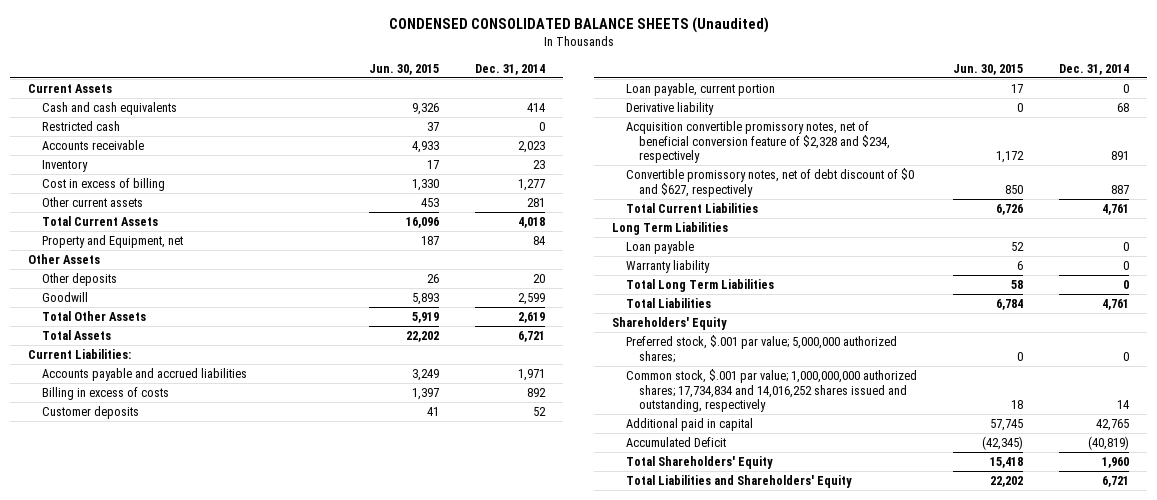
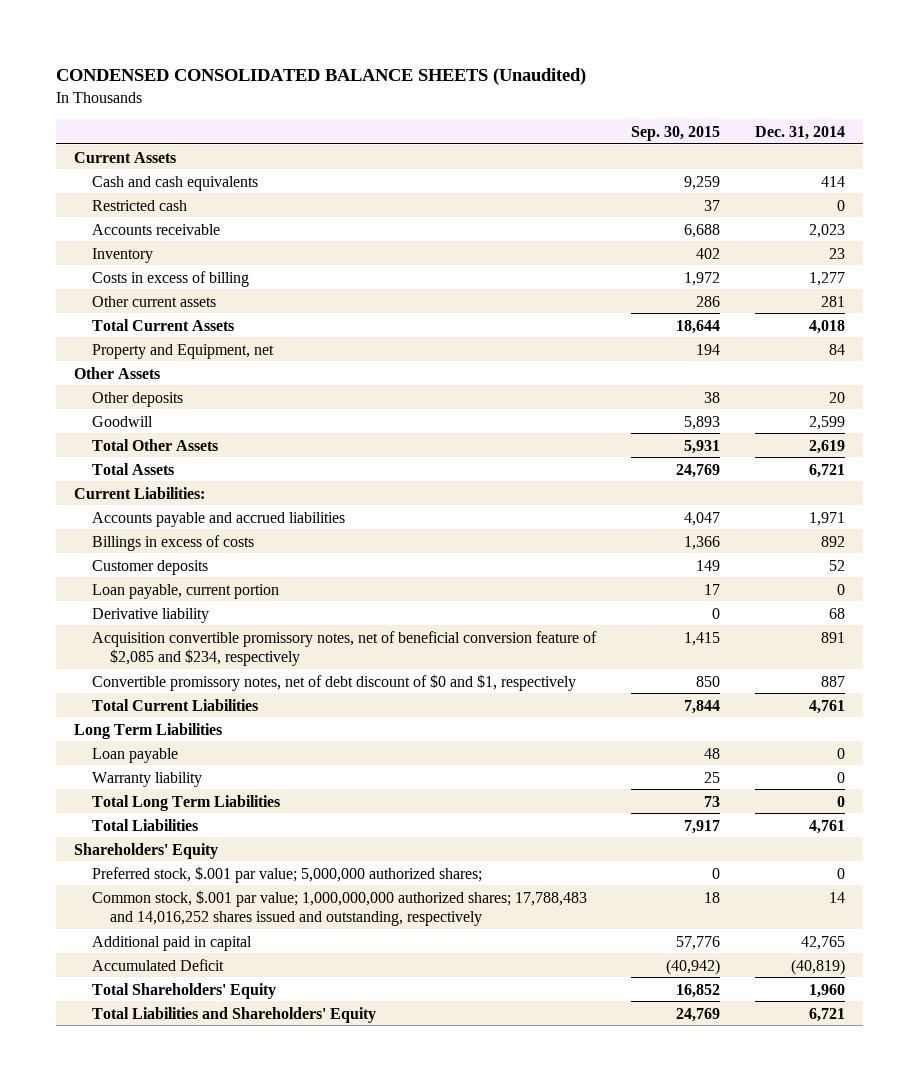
- | Jun. 30, 2015 | Dec. 31, 2014
+ | Sep. 30, 2015 | Dec. 31, 2014
- Cost in excess of billing | 1,330 | 1,277
+ Costs in excess of billing | 1,972 | 1,277
- Billing in excess of costs | 1,397 | 892
+ Billings in excess of costs | 1,366 | 892
- Acquisition convertible promissory notes, net of beneficial conversion feature of $2,328 and $234, respectively | 1,172 | 891
- Convertible promissory notes, net of debt discount of $0 and $627, respectively | 850 | 887
+ Acquisition convertible promissory notes, net of beneficial conversion feature of $2,085 and $234, respectively | 1,415 | 891
+ Convertible promissory notes, net of debt discount of $0 and $1, respectively | 850 | 887
- Common stock, $.001 par value; 1,000,000,000 authorized shares; 17,734,834 and 14,016,252 shares issued and outstanding, respectively | 18 | 14
+ Common stock, $.001 par value; 1,000,000,000 authorized shares; 17,788,483 and 14,016,252 shares issued and outstanding, respectively | 18 | 14

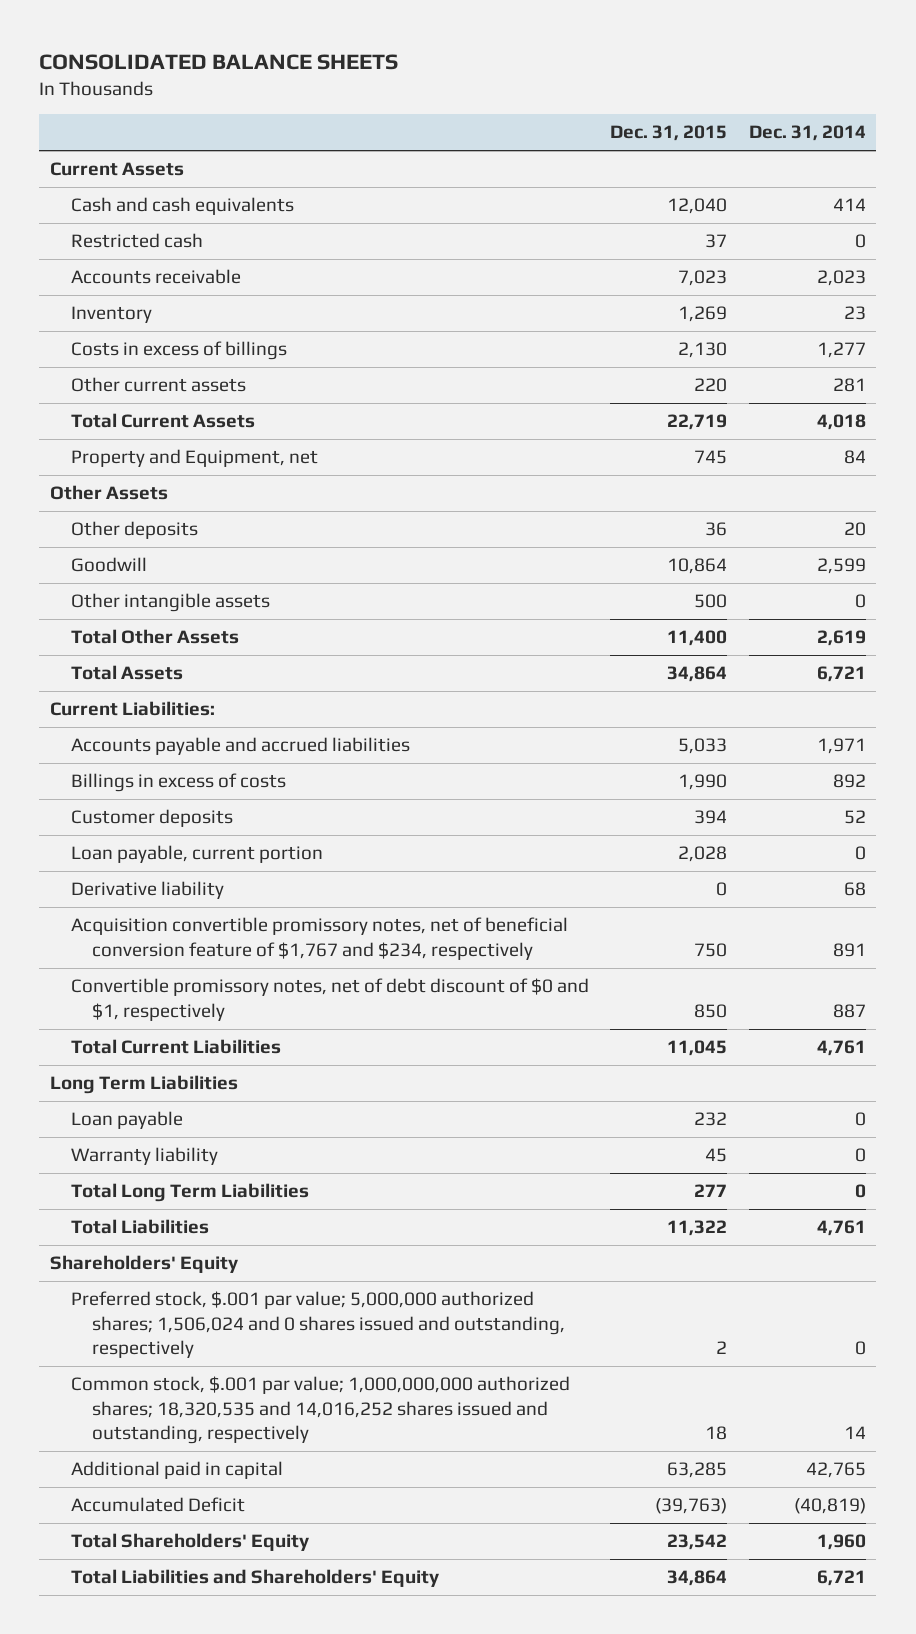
- CONDENSED CONSOLIDATED BALANCE SHEETS (Unaudited)
+ CONSOLIDATED BALANCE SHEETS
- | Sep. 30, 2015 | Dec. 31, 2014
+ | Dec. 31, 2015 | Dec. 31, 2014
- Costs in excess of billing | 1,972 | 1,277
+ Costs in excess of billings | 2,130 | 1,277
+ Other intangible assets | 500 | 0
- Acquisition convertible promissory notes, net of beneficial conversion feature of $2,085 and $234, respectively | 1,415 | 891
+ Acquisition convertible promissory notes, net of beneficial conversion feature of $1,767 and $234, respectively | 750 | 891
- Preferred stock, $.001 par value; 5,000,000 authorized shares; | 0 | 0
- Common stock, $.001 par value; 1,000,000,000 authorized shares; 17,788,483 and 14,016,252 shares issued and outstanding, respectively | 18 | 14
+ Preferred stock, $.001 par value; 5,000,000 authorized shares; 1,506,024 and 0 shares issued and outstanding, respectively | 2 | 0
+ Common stock, $.001 par value; 1,000,000,000 authorized shares; 18,320,535 and 14,016,252 shares issued and outstanding, respectively | 18 | 14

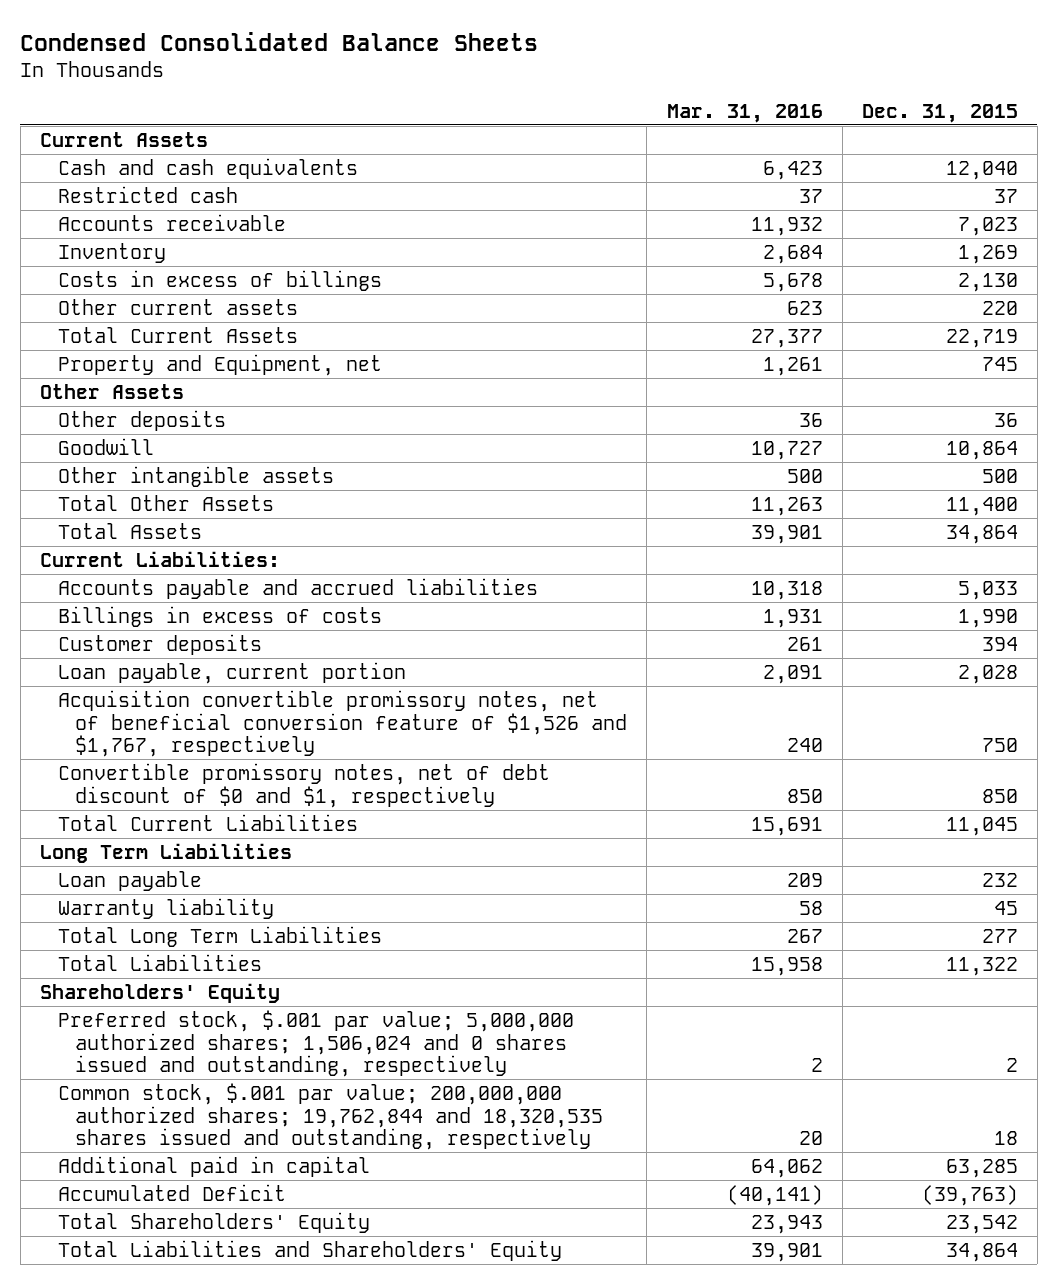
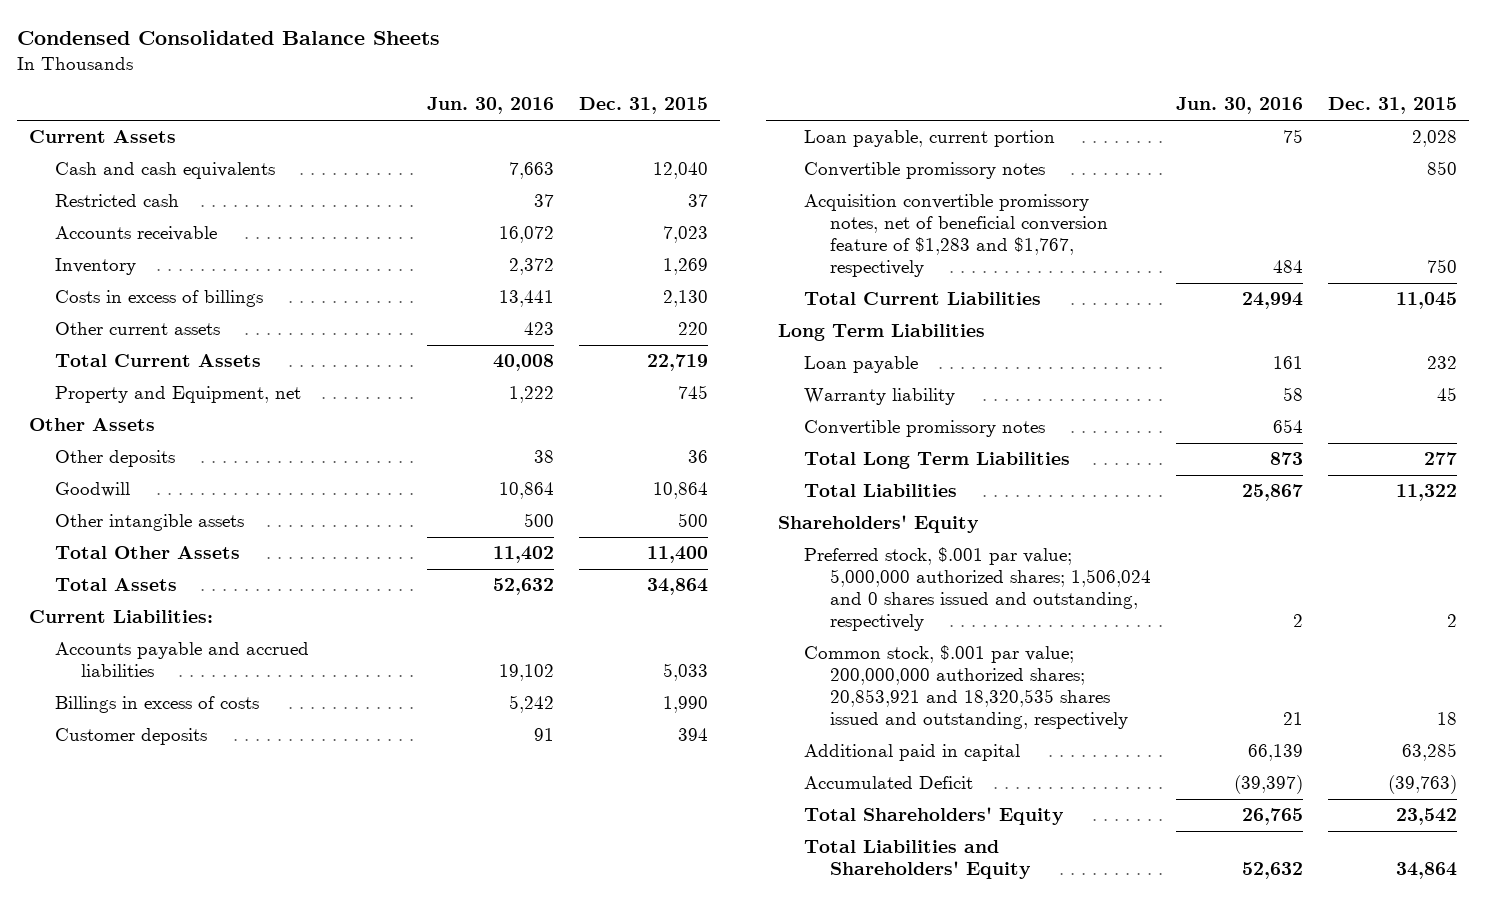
- | Mar. 31, 2016 | Dec. 31, 2015
+ | Jun. 30, 2016 | Dec. 31, 2015
- Acquisition convertible promissory notes, net of beneficial conversion feature of $1,526 and $1,767, respectively | 240 | 750
- Convertible promissory notes, net of debt discount of $0 and $1, respectively | 850 | 850
+ Convertible promissory notes | | 850
+ Acquisition convertible promissory notes, net of beneficial conversion feature of $1,283 and $1,767, respectively | 484 | 750
+ Convertible promissory notes | 654 |
- Common stock, $.001 par value; 200,000,000 authorized shares; 19,762,844 and 18,320,535 shares issued and outstanding, respectively | 20 | 18
+ Common stock, $.001 par value; 200,000,000 authorized shares; 20,853,921 and 18,320,535 shares issued and outstanding, respectively | 21 | 18

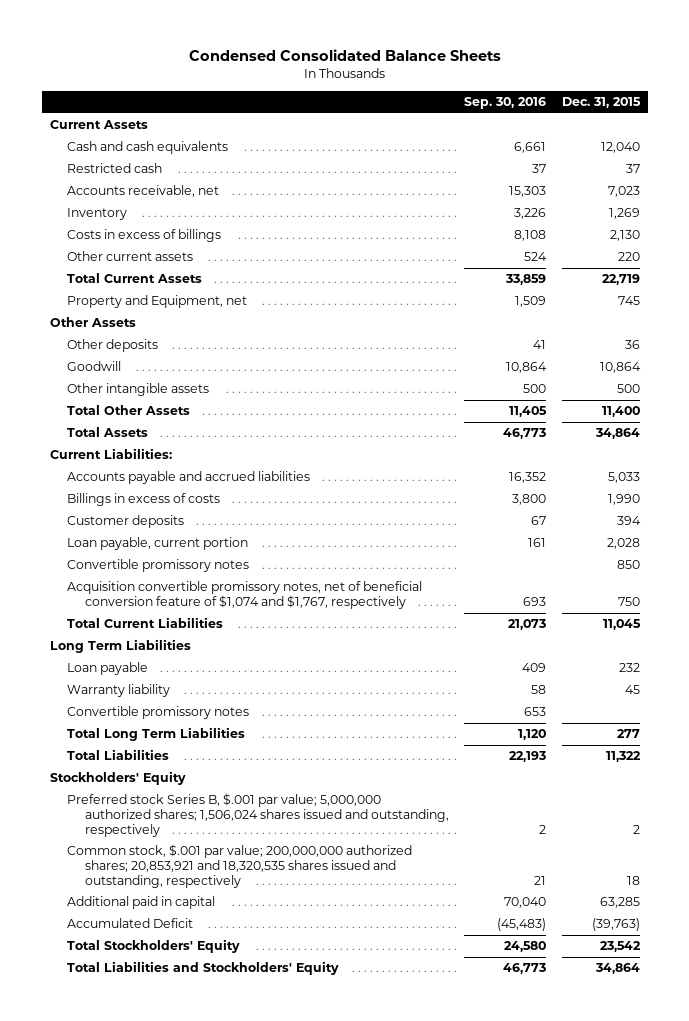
- | Jun. 30, 2016 | Dec. 31, 2015
+ | Sep. 30, 2016 | Dec. 31, 2015
- Accounts receivable | 16,072 | 7,023
+ Accounts receivable, net | 15,303 | 7,023
- Acquisition convertible promissory notes, net of beneficial conversion feature of $1,283 and $1,767, respectively | 484 | 750
+ Acquisition convertible promissory notes, net of beneficial conversion feature of $1,074 and $1,767, respectively | 693 | 750
- Shareholders' Equity
- Preferred stock, $.001 par value; 5,000,000 authorized shares; 1,506,024 and 0 shares issued and outstanding, respectively | 2 | 2
+ Stockholders' Equity
+ Preferred stock Series B, $.001 par value; 5,000,000 authorized shares; 1,506,024 shares issued and outstanding, respectively | 2 | 2
- Total Shareholders' Equity | 26,765 | 23,542
- Total Liabilities and Shareholders' Equity | 52,632 | 34,864
+ Total Stockholders' Equity | 24,580 | 23,542
+ Total Liabilities and Stockholders' Equity | 46,773 | 34,864

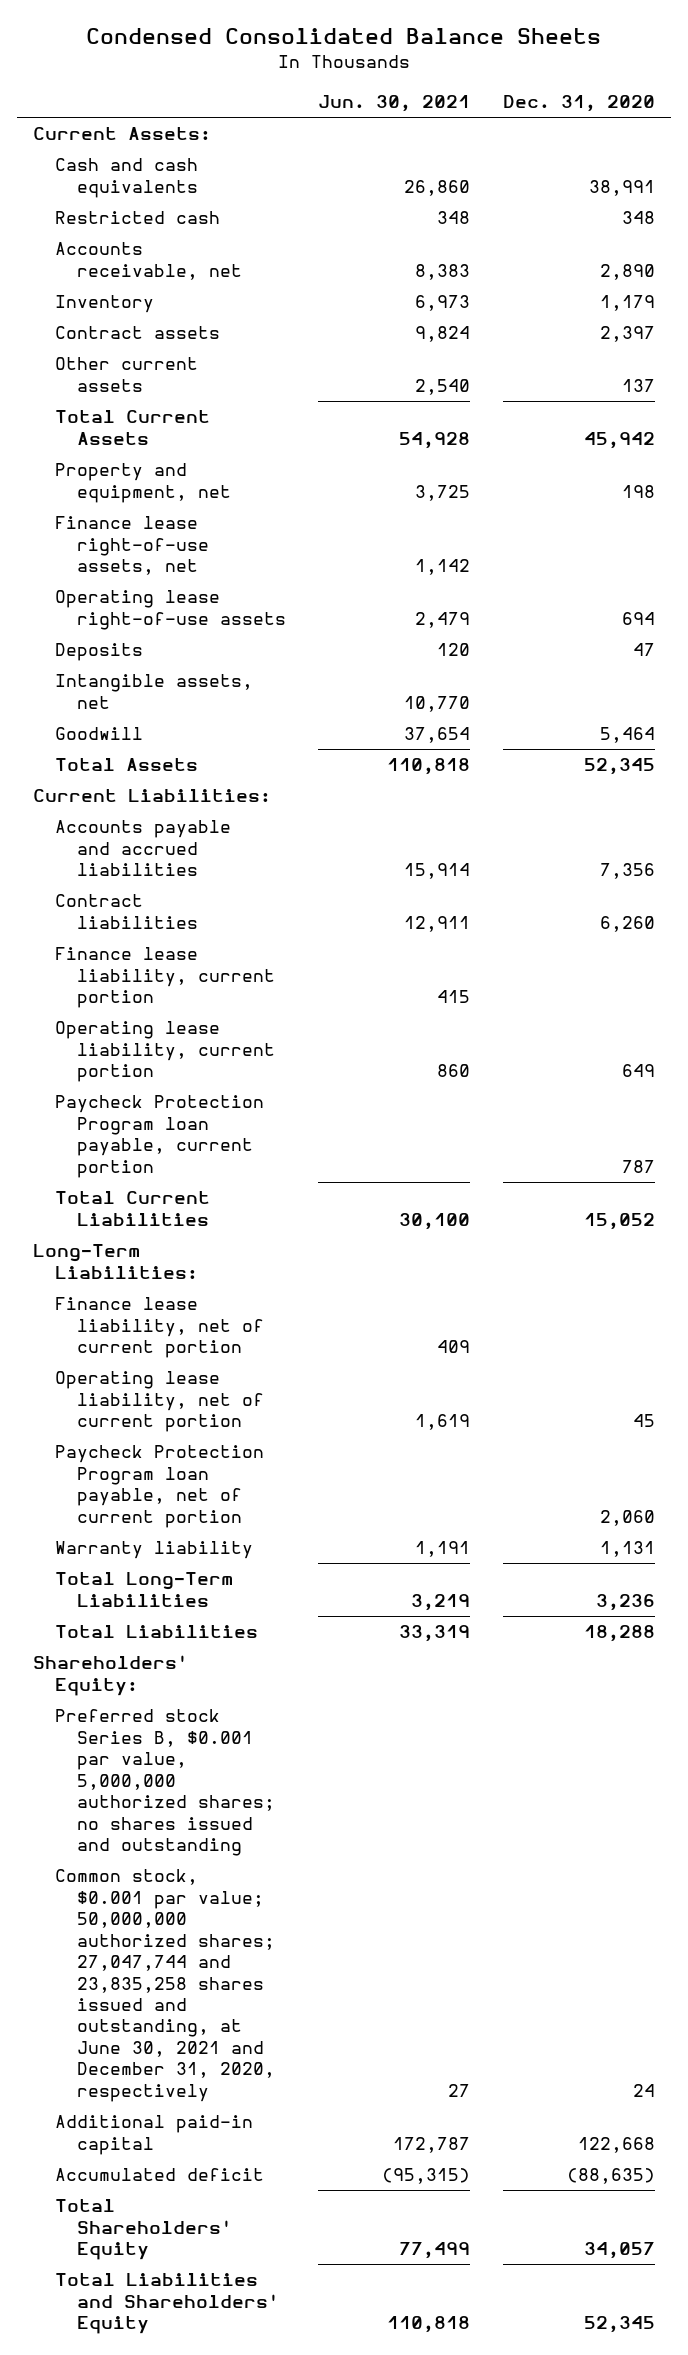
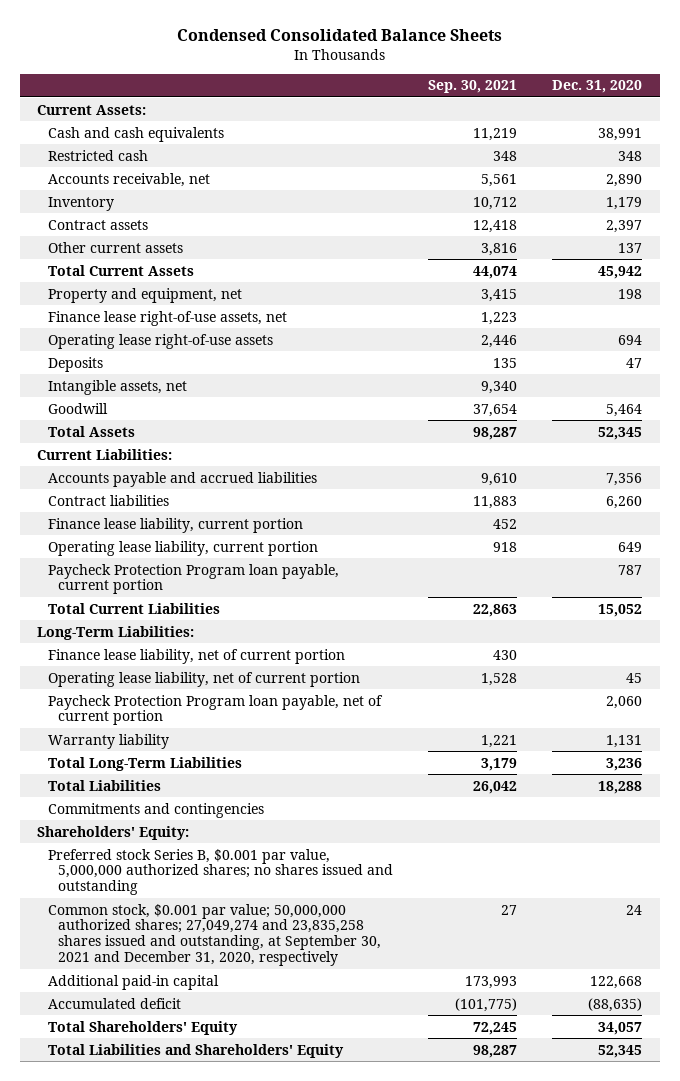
- | Jun. 30, 2021 | Dec. 31, 2020
+ | Sep. 30, 2021 | Dec. 31, 2020
+ Commitments and contingencies
- Common stock, $0.001 par value; 50,000,000 authorized shares; 27,047,744 and 23,835,258 shares issued and outstanding, at June 30, 2021 and December 31, 2020, respectively | 27 | 24
+ Common stock, $0.001 par value; 50,000,000 authorized shares; 27,049,274 and 23,835,258 shares issued and outstanding, at September 30, 2021 and December 31, 2020, respectively | 27 | 24

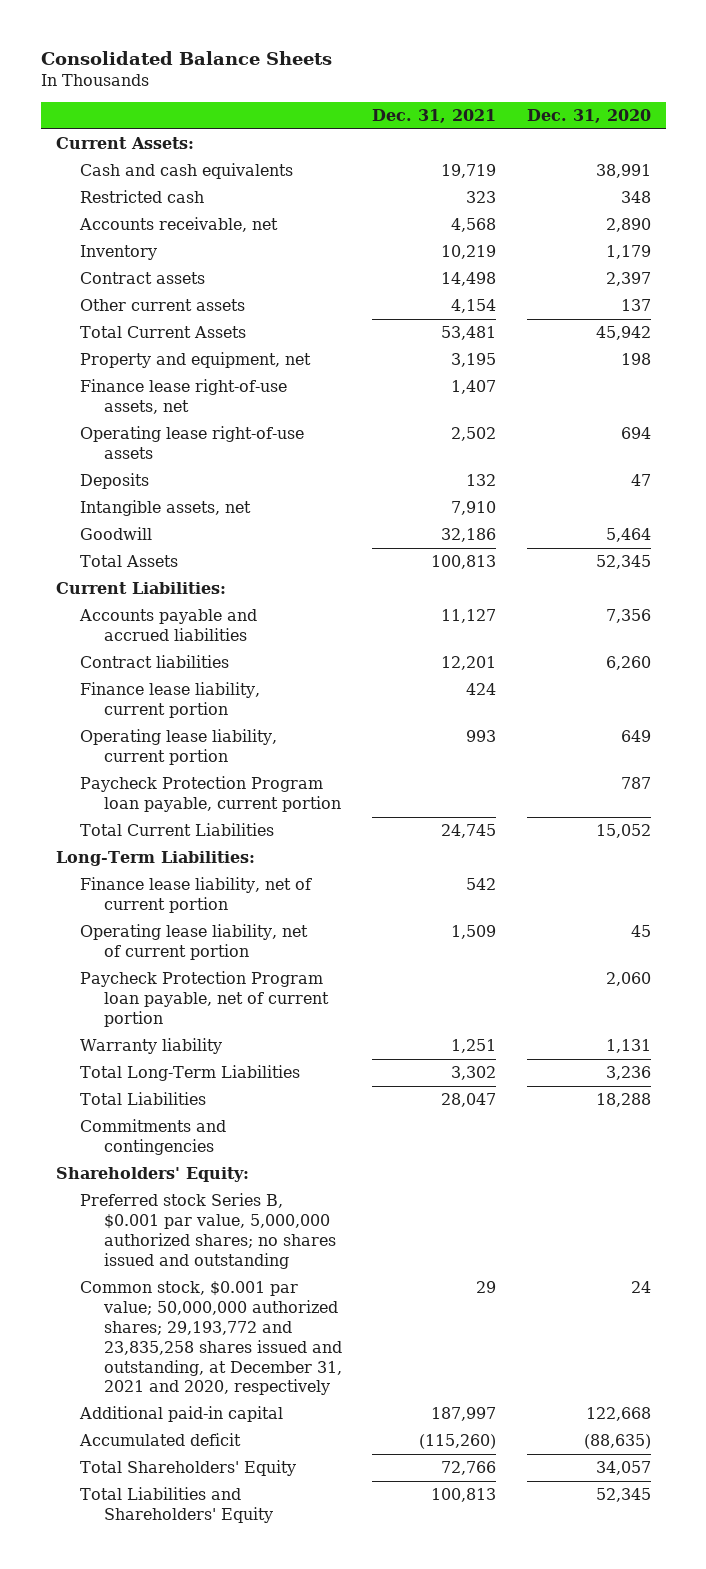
- Condensed Consolidated Balance Sheets
+ Consolidated Balance Sheets
- | Sep. 30, 2021 | Dec. 31, 2020
+ | Dec. 31, 2021 | Dec. 31, 2020
- Common stock, $0.001 par value; 50,000,000 authorized shares; 27,049,274 and 23,835,258 shares issued and outstanding, at September 30, 2021 and December 31, 2020, respectively | 27 | 24
+ Common stock, $0.001 par value; 50,000,000 authorized shares; 29,193,772 and 23,835,258 shares issued and outstanding, at December 31, 2021 and 2020, respectively | 29 | 24

